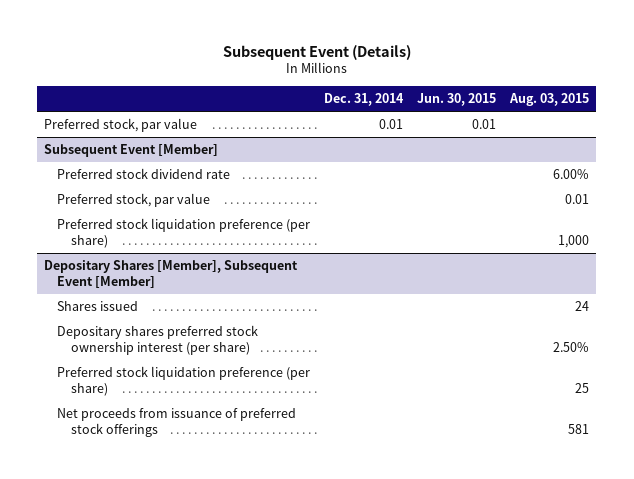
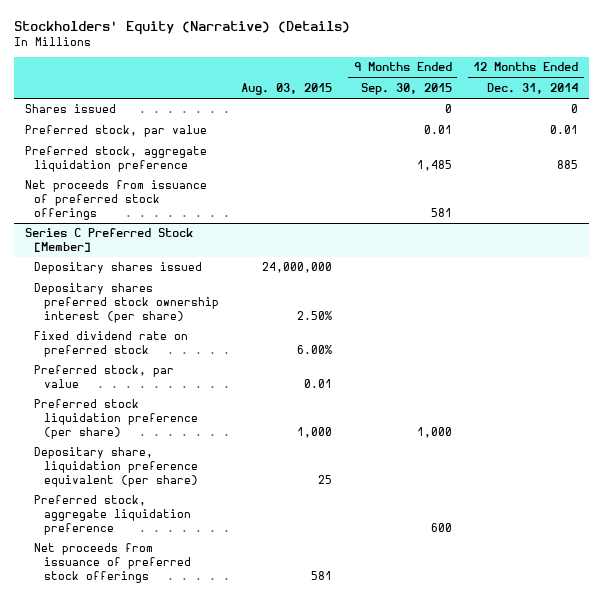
- Subsequent Event (Details)
+ Stockholders' Equity (Narrative) (Details)
- | Dec. 31, 2014 | Jun. 30, 2015 | Aug. 03, 2015
+ | Aug. 03, 2015 | 9 Months Ended Sep. 30, 2015 | 12 Months Ended Dec. 31, 2014
+ Shares issued | | 0 | 0
- Subsequent Event [Member]
- Preferred stock dividend rate | | | 6.00%
- Preferred stock, par value | | | 0.01
- Preferred stock liquidation preference (per share) | | | 1,000
- Depositary Shares [Member], Subsequent Event [Member]
- Shares issued | | | 24
+ Preferred stock, aggregate liquidation preference | | 1,485 | 885
+ Net proceeds from issuance of preferred stock offerings | | 581 |
+ Series C Preferred Stock [Member]
+ Depositary shares issued | 24,000,000 | |
- Preferred stock liquidation preference (per share) | | | 25
+ Fixed dividend rate on preferred stock | 6.00% | |
+ Preferred stock, par value | 0.01 | |
+ Preferred stock liquidation preference (per share) | 1,000 | 1,000 |
+ Depositary share, liquidation preference equivalent (per share) | 25 | |
+ Preferred stock, aggregate liquidation preference | | 600 |

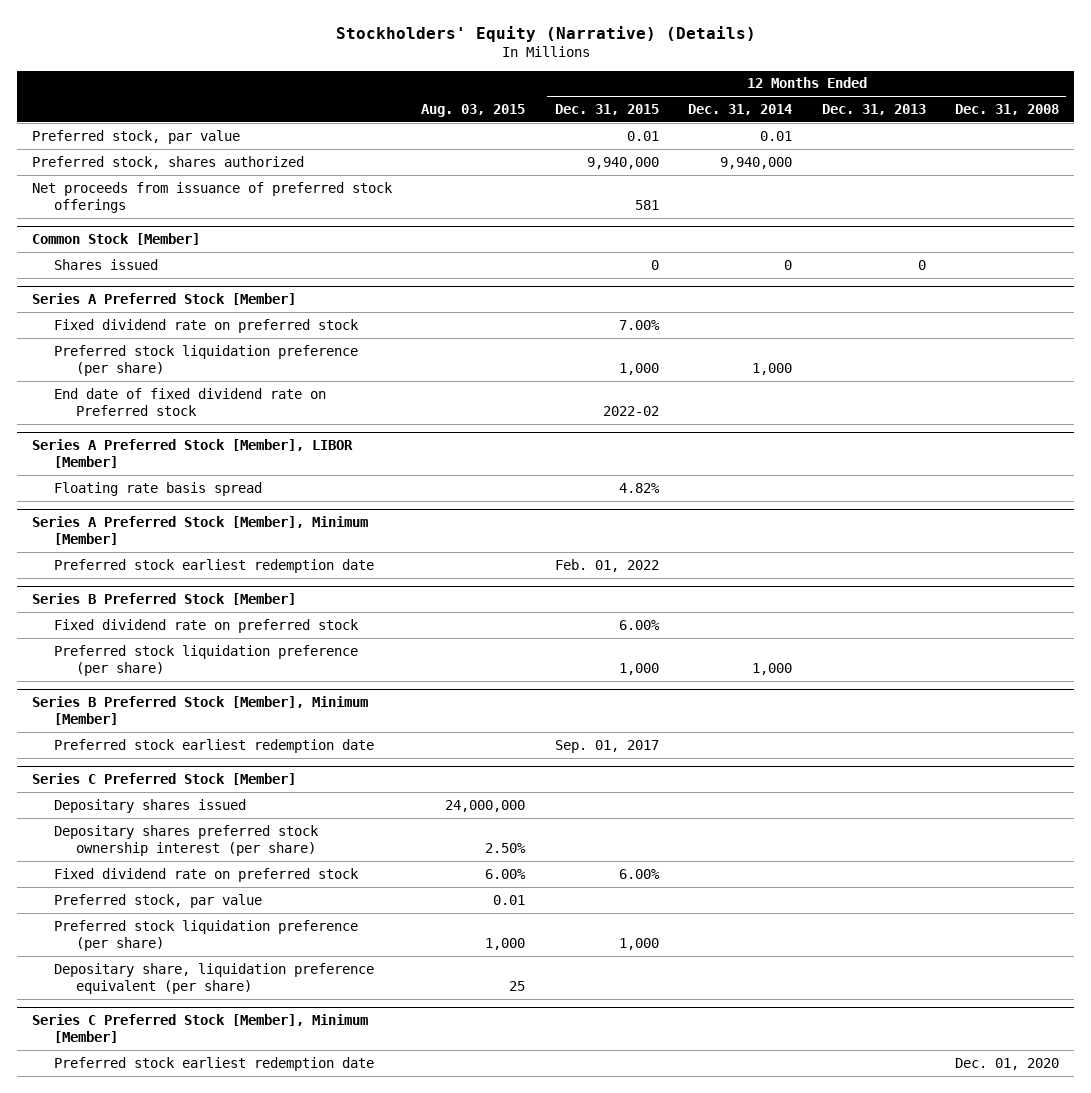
- | Aug. 03, 2015 | 9 Months Ended Sep. 30, 2015 | 12 Months Ended Dec. 31, 2014
+ | Aug. 03, 2015 | 12 Months Ended Dec. 31, 2015 | 12 Months Ended Dec. 31, 2014 | 12 Months Ended Dec. 31, 2013 | 12 Months Ended Dec. 31, 2008
- Shares issued | | 0 | 0
- Preferred stock, aggregate liquidation preference | | 1,485 | 885
+ Preferred stock, shares authorized | | 9,940,000 | 9,940,000 | |
+ Common Stock [Member]
+ Shares issued | | 0 | 0 | 0 |
+ Series A Preferred Stock [Member]
+ Fixed dividend rate on preferred stock | | 7.00% | | |
+ Preferred stock liquidation preference (per share) | | 1,000 | 1,000 | |
+ End date of fixed dividend rate on Preferred stock | | 2022-02 | | |
+ Series A Preferred Stock [Member], LIBOR [Member]
+ Floating rate basis spread | | 4.82% | | |
+ Series A Preferred Stock [Member], Minimum [Member]
+ Preferred stock earliest redemption date | | Feb. 01, 2022 | | |
+ Series B Preferred Stock [Member]
+ Fixed dividend rate on preferred stock | | 6.00% | | |
+ Preferred stock liquidation preference (per share) | | 1,000 | 1,000 | |
+ Series B Preferred Stock [Member], Minimum [Member]
+ Preferred stock earliest redemption date | | Sep. 01, 2017 | | |
@ Series C Preferred Stock [Member]
- Preferred stock, aggregate liquidation preference | | 600 |
- Net proceeds from issuance of preferred stock offerings | 581 | |
+ Series C Preferred Stock [Member], Minimum [Member]
+ Preferred stock earliest redemption date | | | | | Dec. 01, 2020

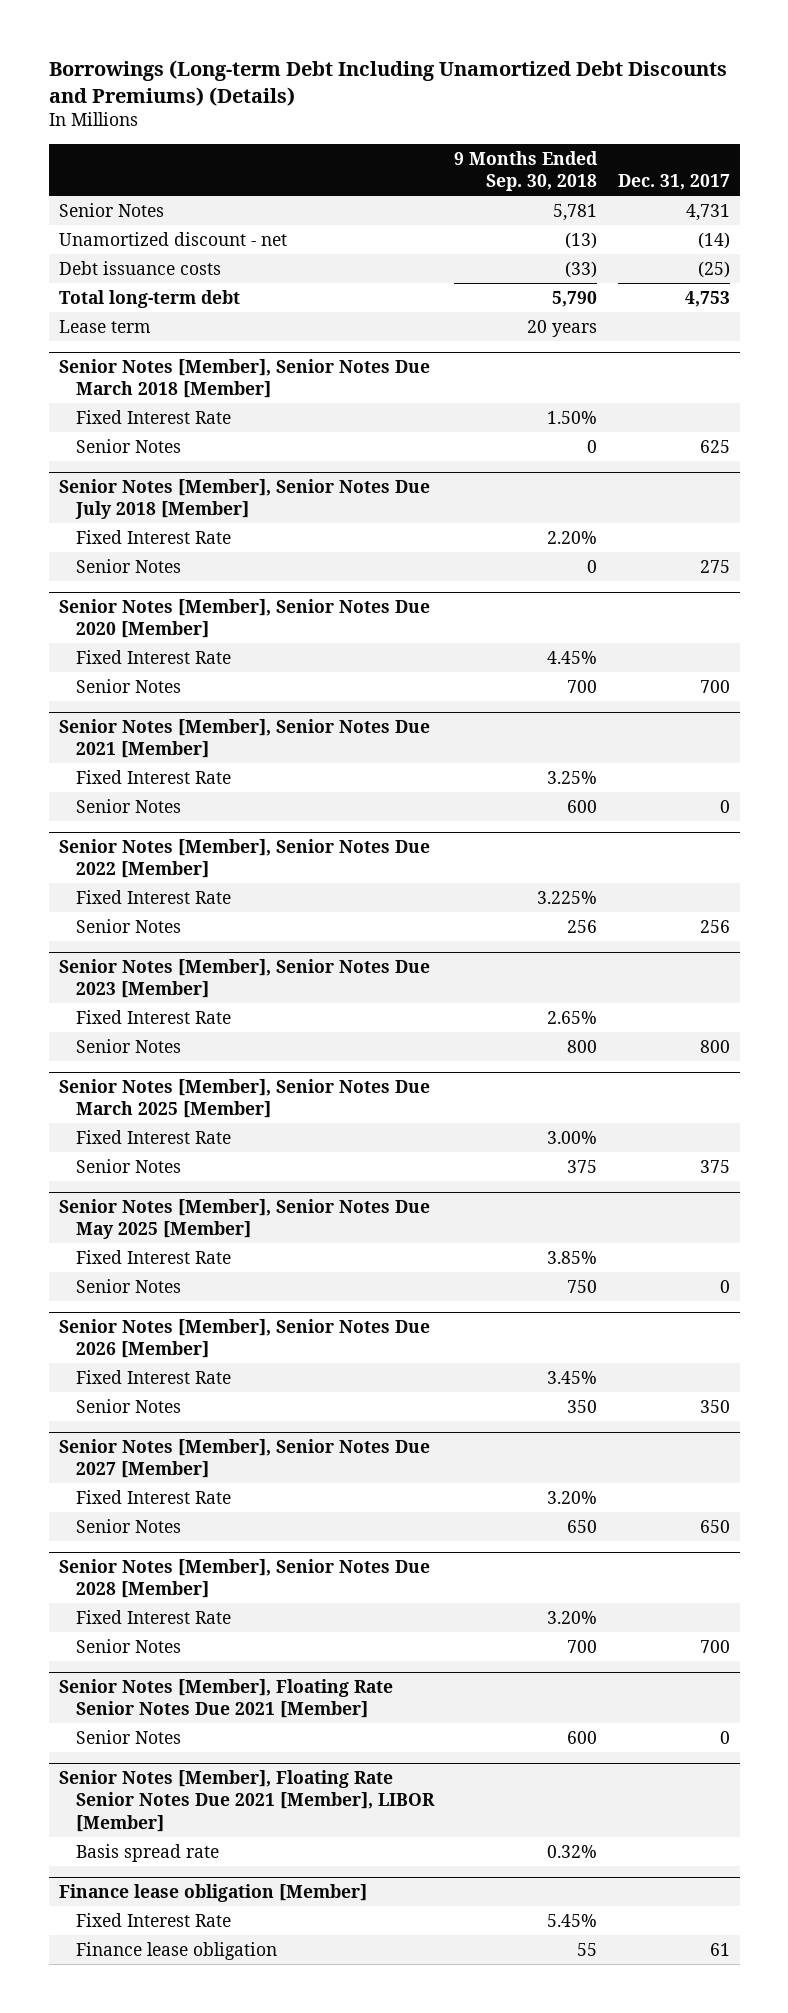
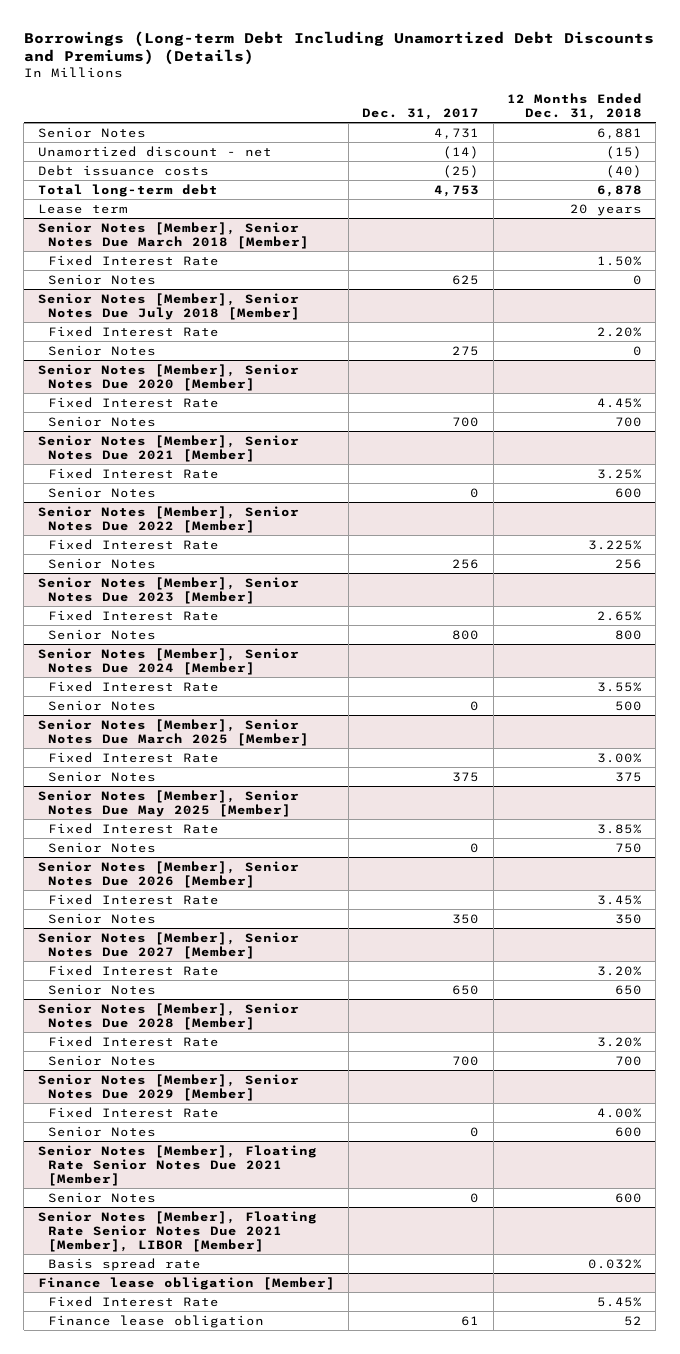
- | 9 Months Ended Sep. 30, 2018 | Dec. 31, 2017
+ | Dec. 31, 2017 | 12 Months Ended Dec. 31, 2018
+ Senior Notes [Member], Senior Notes Due 2024 [Member]
+ Fixed Interest Rate | | 3.55%
+ Senior Notes | 0 | 500
+ Senior Notes [Member], Senior Notes Due 2029 [Member]
+ Fixed Interest Rate | | 4.00%
+ Senior Notes | 0 | 600

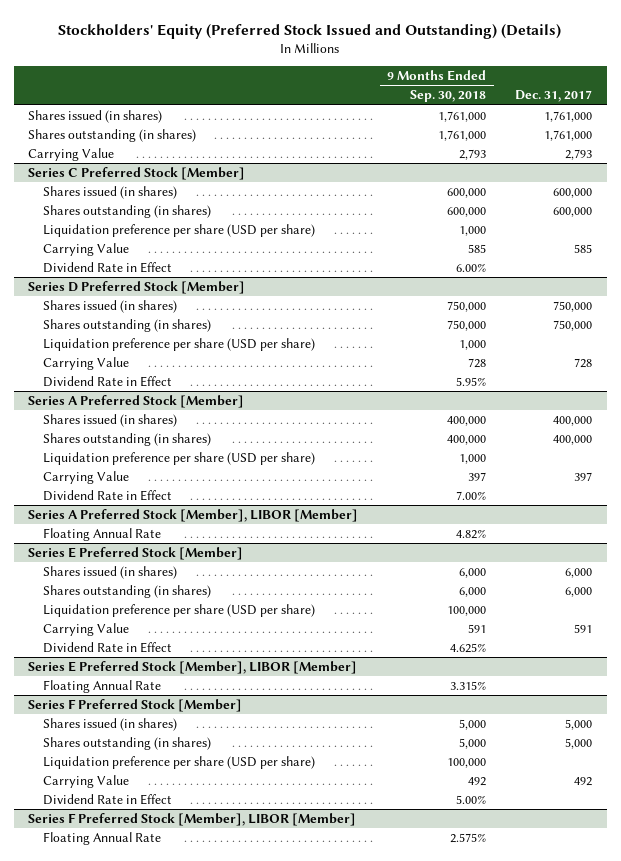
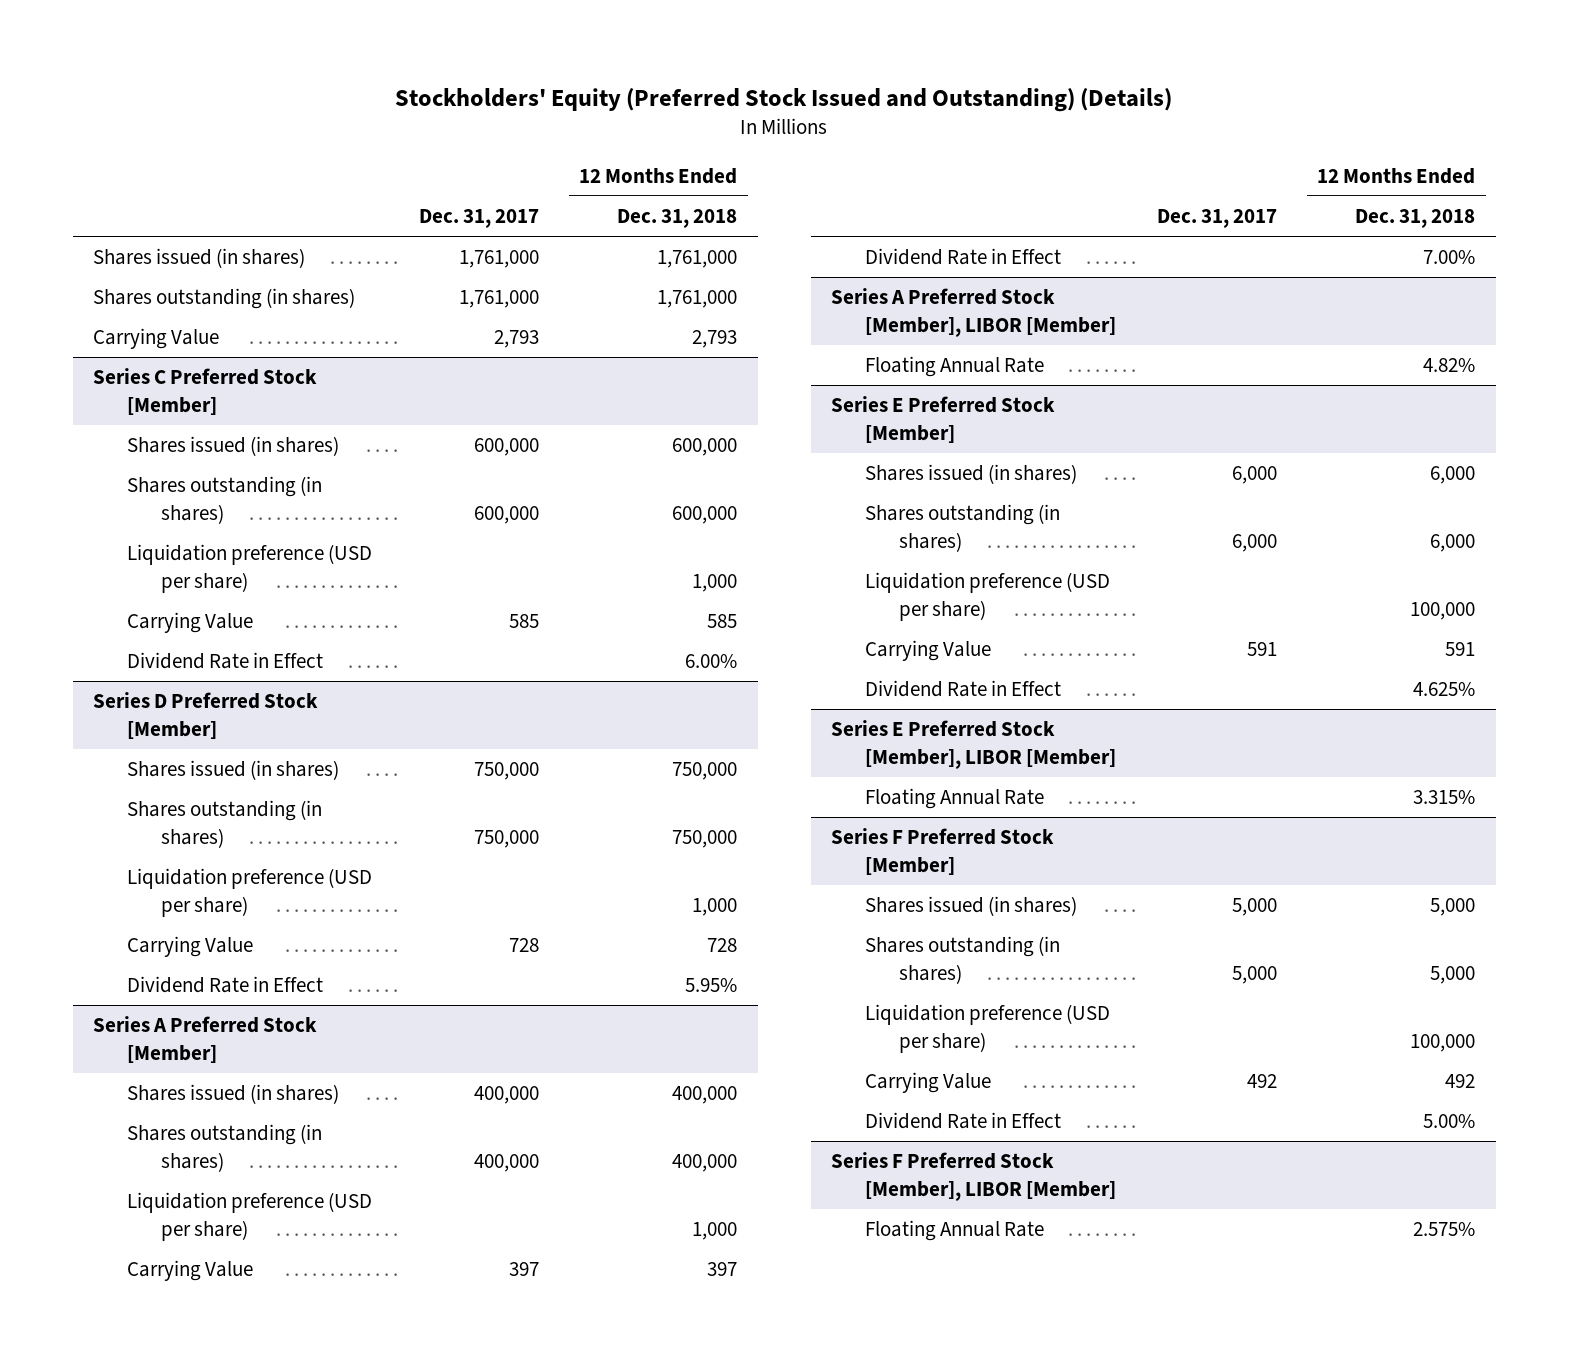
- | 9 Months Ended Sep. 30, 2018 | Dec. 31, 2017
+ | Dec. 31, 2017 | 12 Months Ended Dec. 31, 2018
@ Series C Preferred Stock [Member]
- Liquidation preference per share (USD per share) | 1,000 |
+ Liquidation preference (USD per share) | | 1,000
@ Series D Preferred Stock [Member]
- Liquidation preference per share (USD per share) | 1,000 |
+ Liquidation preference (USD per share) | | 1,000
@ Series A Preferred Stock [Member]
- Liquidation preference per share (USD per share) | 1,000 |
+ Liquidation preference (USD per share) | | 1,000
@ Series E Preferred Stock [Member]
- Liquidation preference per share (USD per share) | 100,000 |
+ Liquidation preference (USD per share) | | 100,000
@ Series F Preferred Stock [Member]
- Liquidation preference per share (USD per share) | 100,000 |
+ Liquidation preference (USD per share) | | 100,000

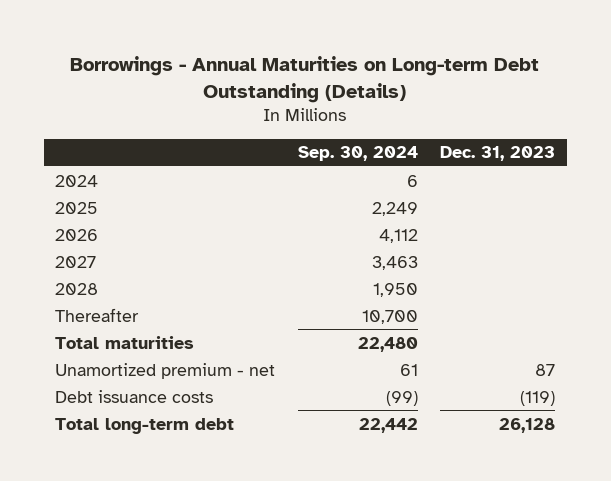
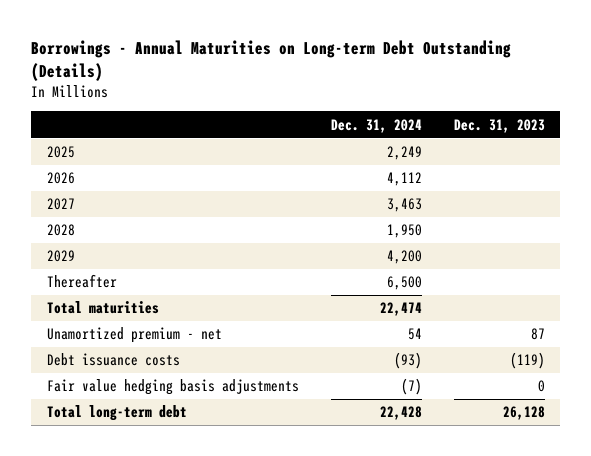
- | Sep. 30, 2024 | Dec. 31, 2023
+ | Dec. 31, 2024 | Dec. 31, 2023
- 2024 | 6 |
+ 2029 | 4,200 |
+ Fair value hedging basis adjustments | (7) | 0

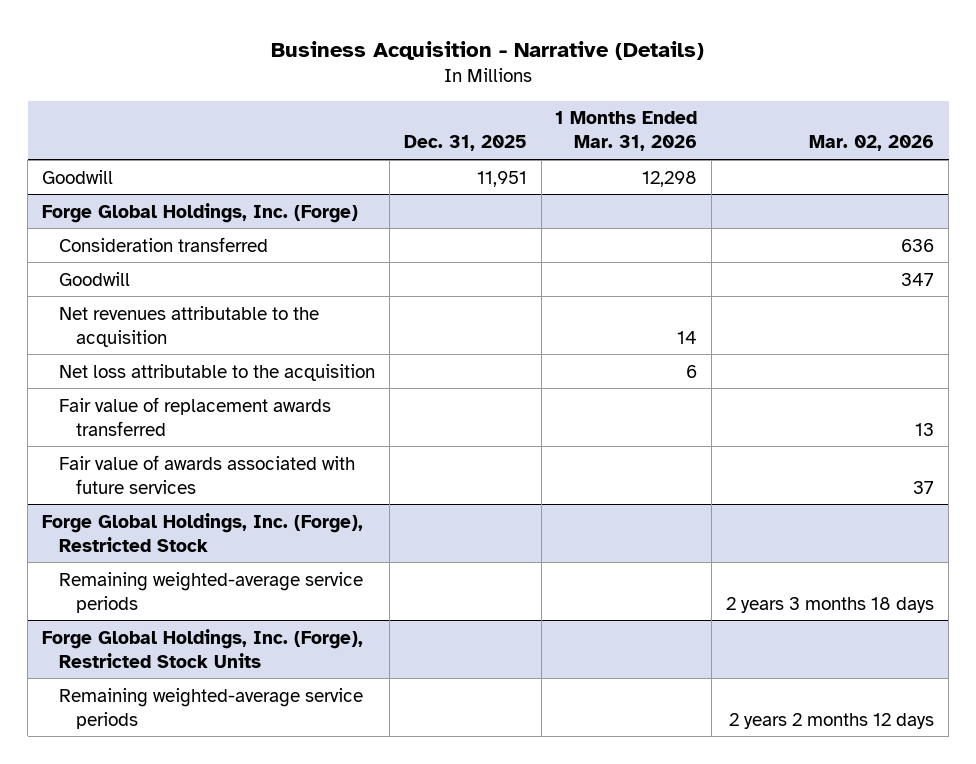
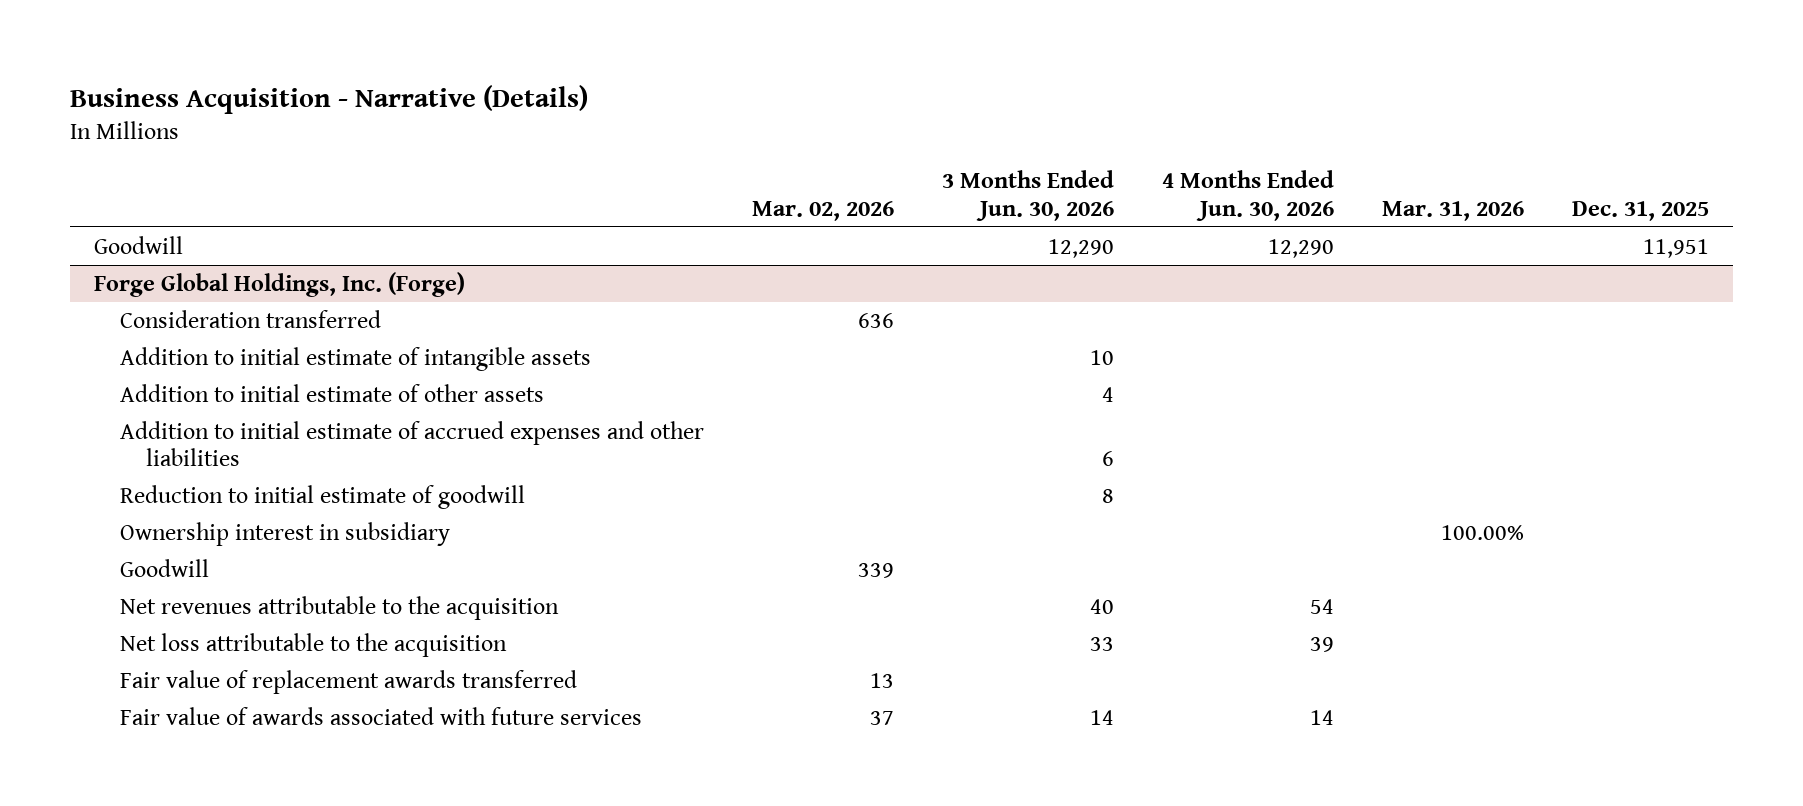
- | Dec. 31, 2025 | 1 Months Ended Mar. 31, 2026 | Mar. 02, 2026
+ | Mar. 02, 2026 | 3 Months Ended Jun. 30, 2026 | 4 Months Ended Jun. 30, 2026 | Mar. 31, 2026 | Dec. 31, 2025
@ Forge Global Holdings, Inc. (Forge)
- Goodwill | | | 347
+ Addition to initial estimate of intangible assets | | 10 | | |
+ Addition to initial estimate of other assets | | 4 | | |
+ Addition to initial estimate of accrued expenses and other liabilities | | 6 | | |
+ Reduction to initial estimate of goodwill | | 8 | | |
+ Ownership interest in subsidiary | | | | 100.00% |
+ Goodwill | 339 | | | |
- Forge Global Holdings, Inc. (Forge), Restricted Stock
- Remaining weighted-average service periods | | | 2 years 3 months 18 days
- Forge Global Holdings, Inc. (Forge), Restricted Stock Units
- Remaining weighted-average service periods | | | 2 years 2 months 12 days

